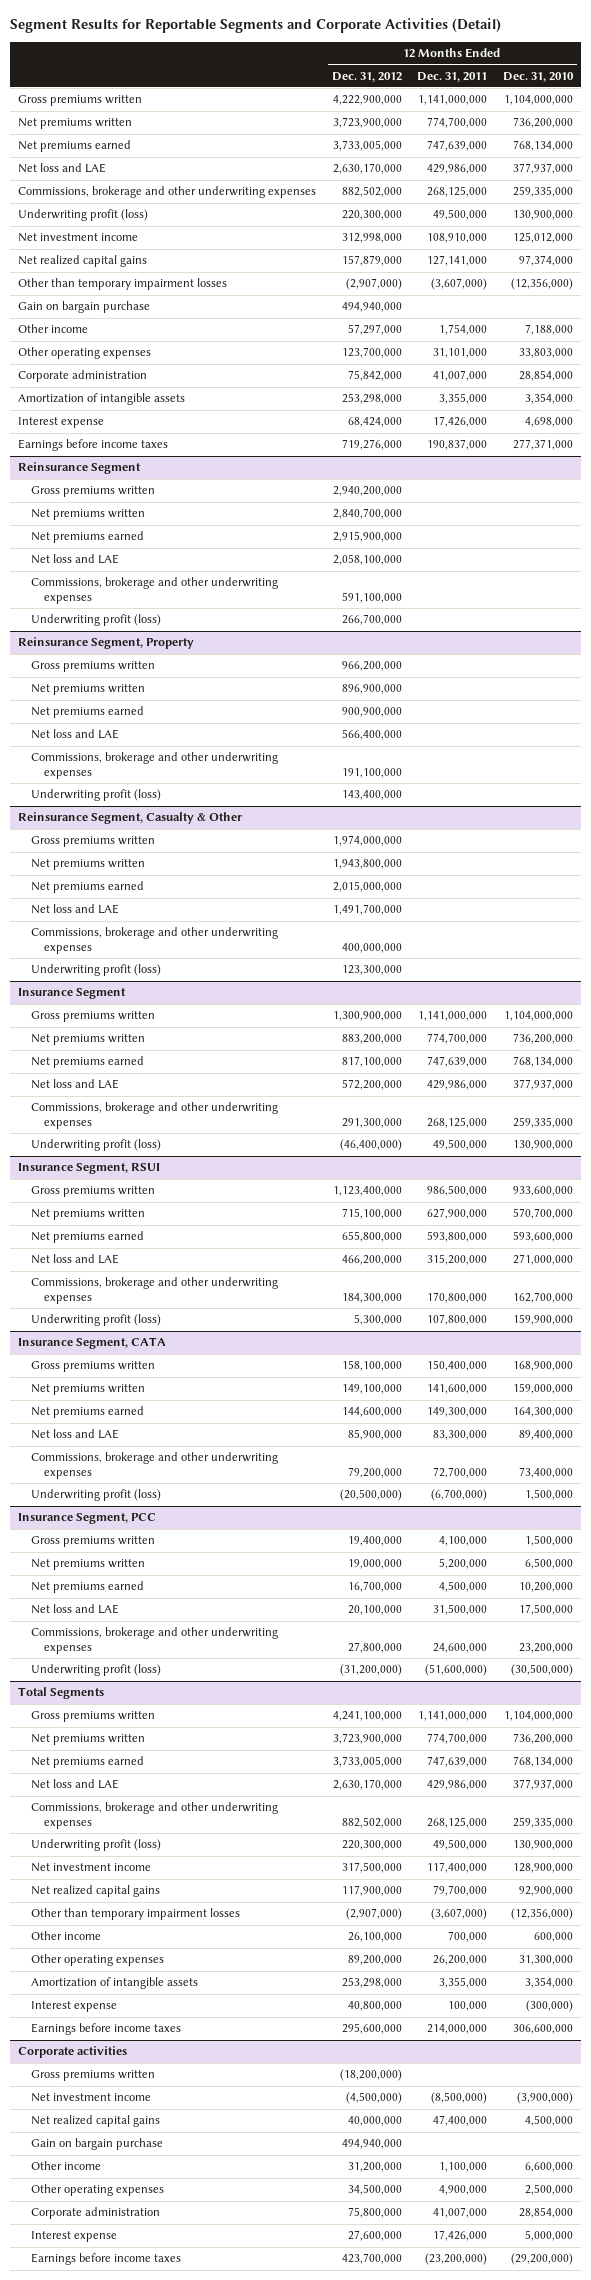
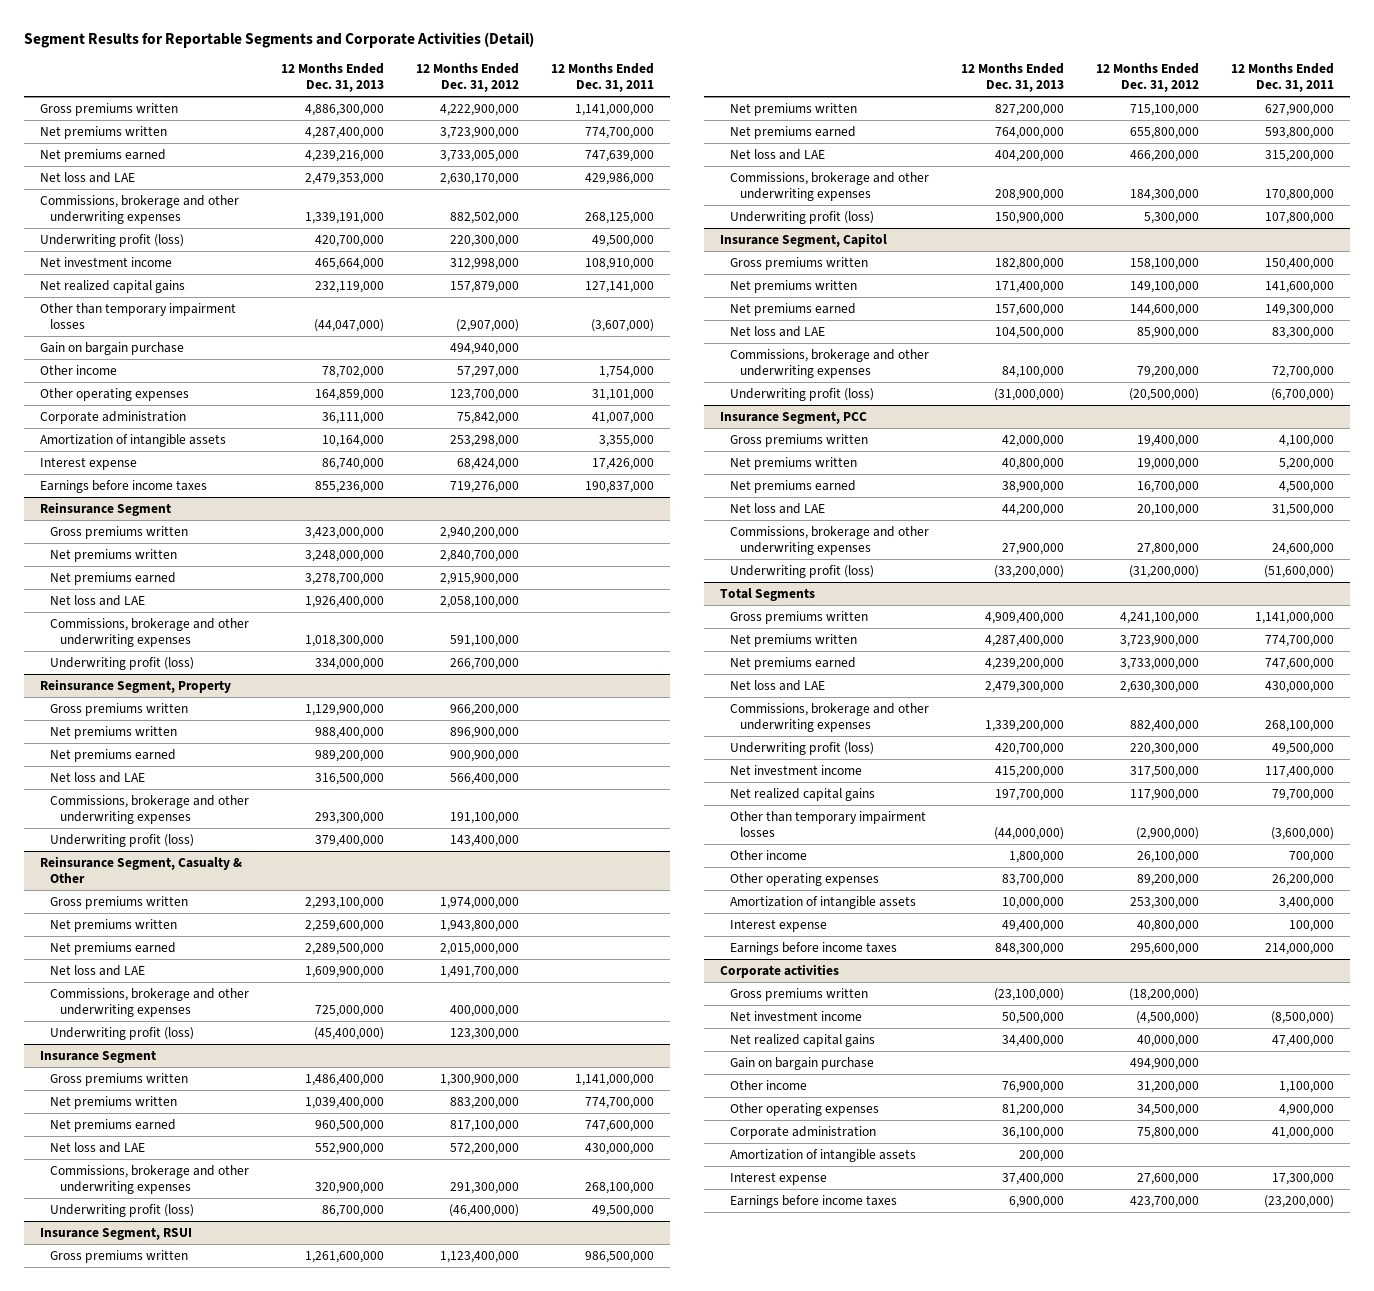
- | 12 Months Ended Dec. 31, 2012 | 12 Months Ended Dec. 31, 2011 | 12 Months Ended Dec. 31, 2010
+ | 12 Months Ended Dec. 31, 2013 | 12 Months Ended Dec. 31, 2012 | 12 Months Ended Dec. 31, 2011
@ Insurance Segment
- Net premiums earned | 817,100,000 | 747,639,000 | 768,134,000
- Net loss and LAE | 572,200,000 | 429,986,000 | 377,937,000
- Commissions, brokerage and other underwriting expenses | 291,300,000 | 268,125,000 | 259,335,000
+ Net premiums earned | 960,500,000 | 817,100,000 | 747,600,000
+ Net loss and LAE | 552,900,000 | 572,200,000 | 430,000,000
+ Commissions, brokerage and other underwriting expenses | 320,900,000 | 291,300,000 | 268,100,000
- Insurance Segment, CATA
+ Insurance Segment, Capitol
@ Total Segments
- Net premiums earned | 3,733,005,000 | 747,639,000 | 768,134,000
- Net loss and LAE | 2,630,170,000 | 429,986,000 | 377,937,000
- Commissions, brokerage and other underwriting expenses | 882,502,000 | 268,125,000 | 259,335,000
+ Net premiums earned | 4,239,200,000 | 3,733,000,000 | 747,600,000
+ Net loss and LAE | 2,479,300,000 | 2,630,300,000 | 430,000,000
+ Commissions, brokerage and other underwriting expenses | 1,339,200,000 | 882,400,000 | 268,100,000
- Other than temporary impairment losses | (2,907,000) | (3,607,000) | (12,356,000)
+ Other than temporary impairment losses | (44,000,000) | (2,900,000) | (3,600,000)
- Amortization of intangible assets | 253,298,000 | 3,355,000 | 3,354,000
+ Amortization of intangible assets | 10,000,000 | 253,300,000 | 3,400,000
@ Corporate activities
- Gain on bargain purchase | 494,940,000 | |
+ Gain on bargain purchase | | 494,900,000 |
- Corporate administration | 75,800,000 | 41,007,000 | 28,854,000
- Interest expense | 27,600,000 | 17,426,000 | 5,000,000
+ Corporate administration | 36,100,000 | 75,800,000 | 41,000,000
+ Amortization of intangible assets | 200,000 | |
+ Interest expense | 37,400,000 | 27,600,000 | 17,300,000

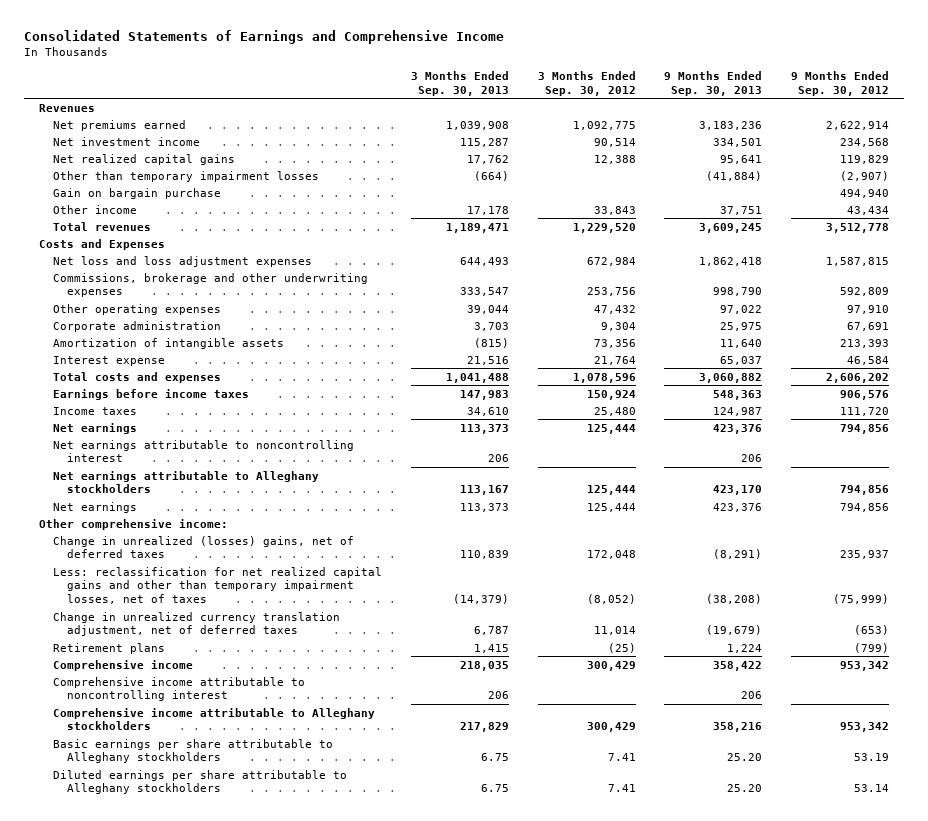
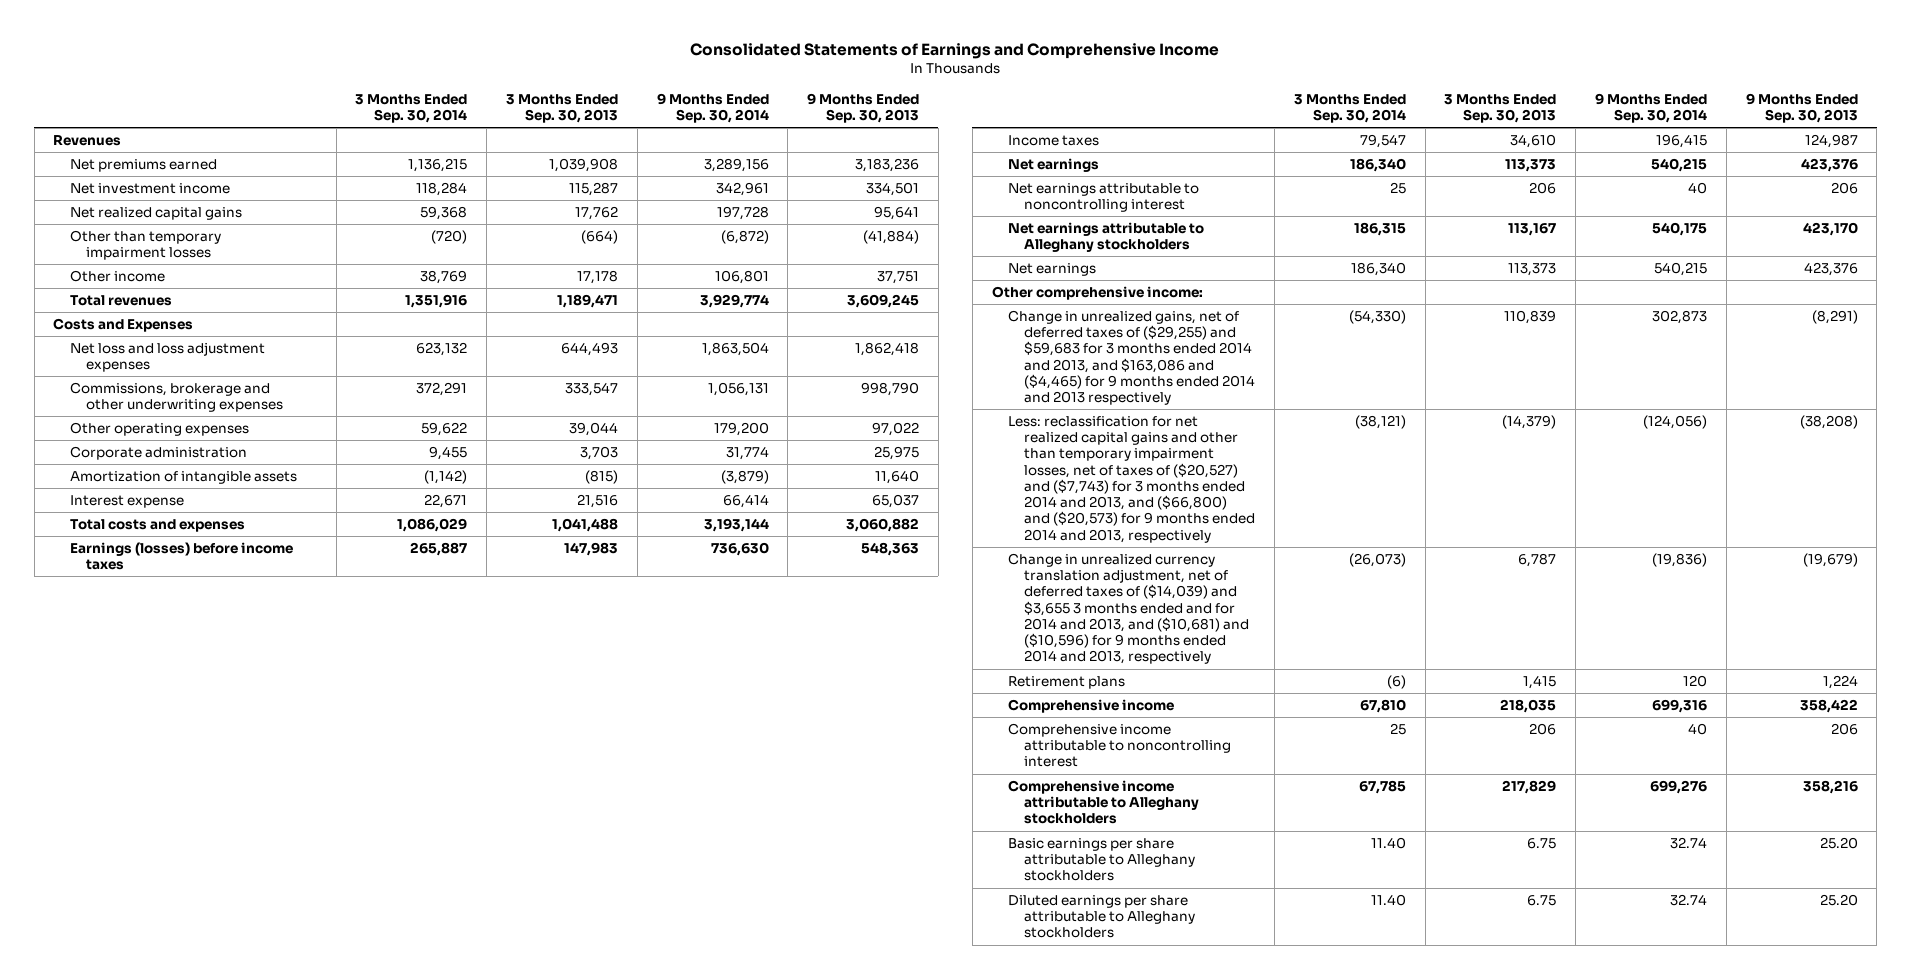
- | 3 Months Ended Sep. 30, 2013 | 3 Months Ended Sep. 30, 2012 | 9 Months Ended Sep. 30, 2013 | 9 Months Ended Sep. 30, 2012
+ | 3 Months Ended Sep. 30, 2014 | 3 Months Ended Sep. 30, 2013 | 9 Months Ended Sep. 30, 2014 | 9 Months Ended Sep. 30, 2013
- Gain on bargain purchase | | | | 494,940
- Earnings before income taxes | 147,983 | 150,924 | 548,363 | 906,576
+ Earnings (losses) before income taxes | 265,887 | 147,983 | 736,630 | 548,363
- Change in unrealized (losses) gains, net of deferred taxes | 110,839 | 172,048 | (8,291) | 235,937
- Less: reclassification for net realized capital gains and other than temporary impairment losses, net of taxes | (14,379) | (8,052) | (38,208) | (75,999)
- Change in unrealized currency translation adjustment, net of deferred taxes | 6,787 | 11,014 | (19,679) | (653)
+ Change in unrealized gains, net of deferred taxes of ($29,255) and $59,683 for 3 months ended 2014 and 2013, and $163,086 and ($4,465) for 9 months ended 2014 and 2013 respectively | (54,330) | 110,839 | 302,873 | (8,291)
+ Less: reclassification for net realized capital gains and other than temporary impairment losses, net of taxes of ($20,527) and ($7,743) for 3 months ended 2014 and 2013, and ($66,800) and ($20,573) for 9 months ended 2014 and 2013, respectively | (38,121) | (14,379) | (124,056) | (38,208)
+ Change in unrealized currency translation adjustment, net of deferred taxes of ($14,039) and $3,655 3 months ended and for 2014 and 2013, and ($10,681) and ($10,596) for 9 months ended 2014 and 2013, respectively | (26,073) | 6,787 | (19,836) | (19,679)

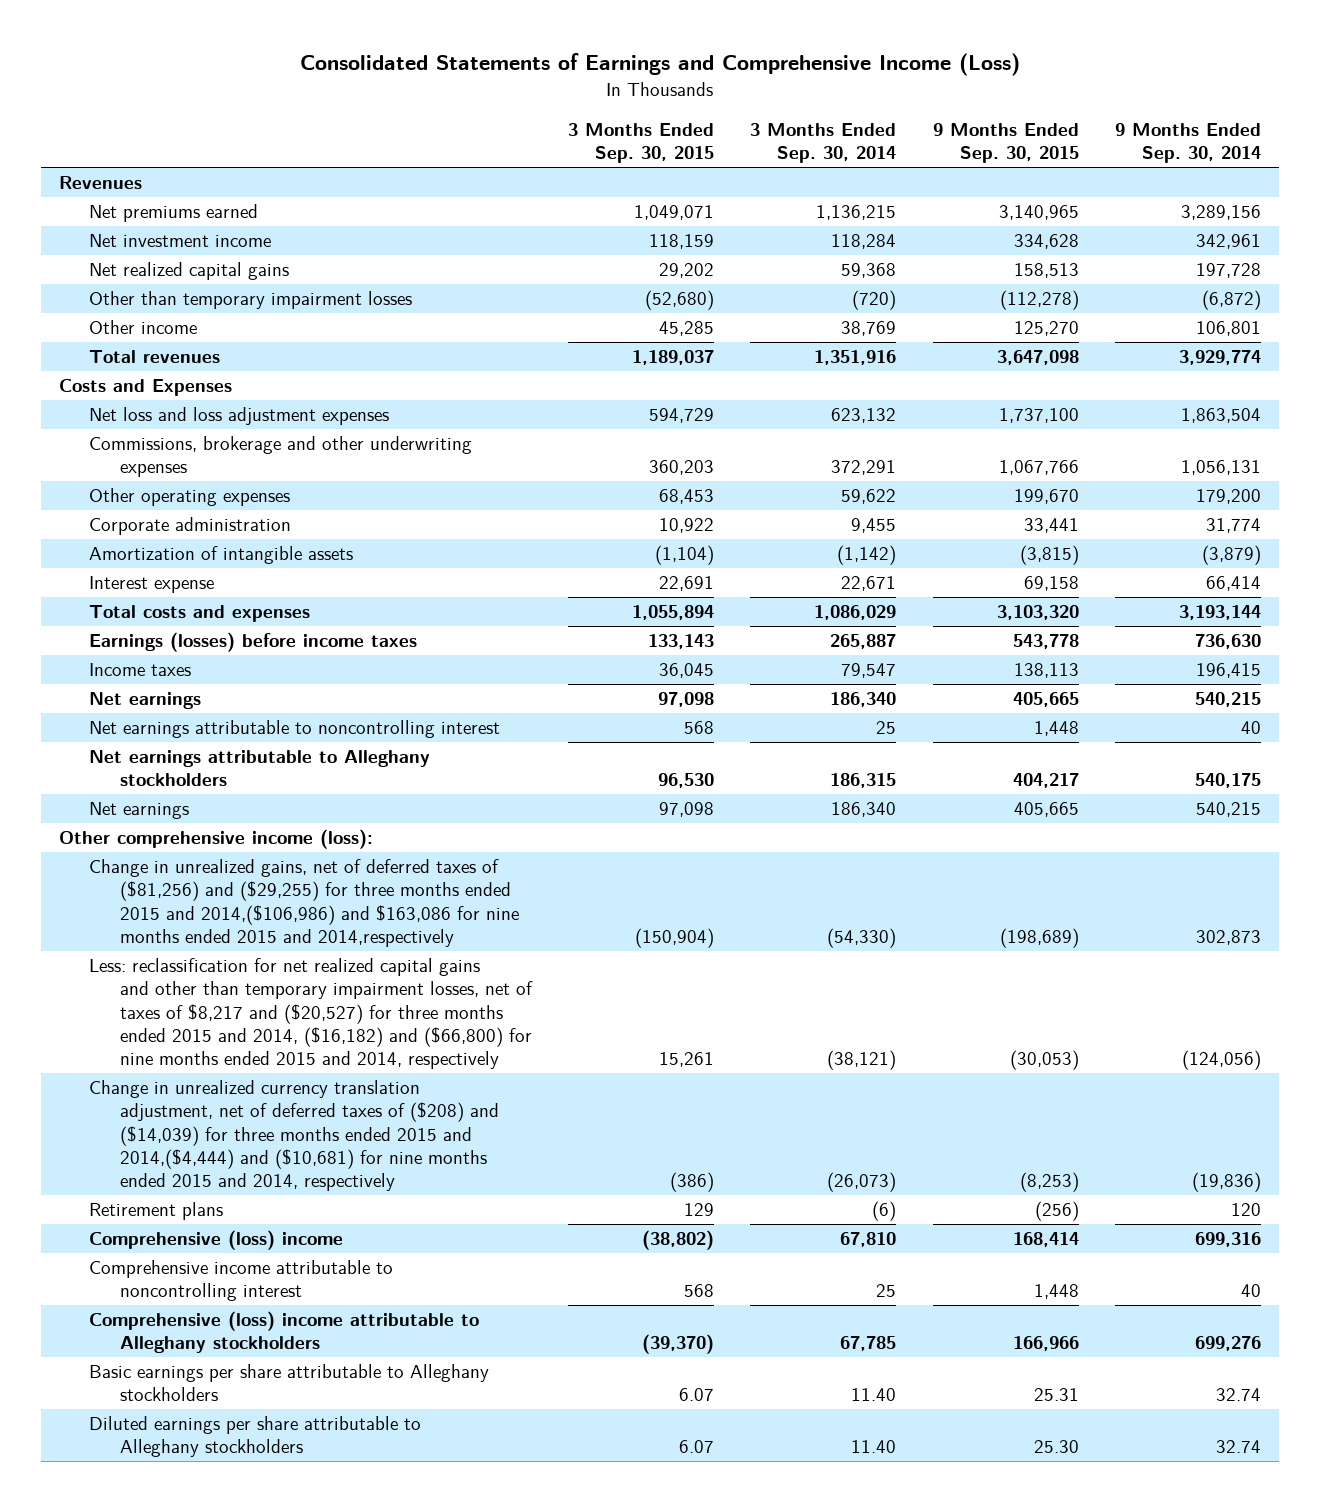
- Consolidated Statements of Earnings and Comprehensive Income
+ Consolidated Statements of Earnings and Comprehensive Income (Loss)
- | 3 Months Ended Sep. 30, 2014 | 3 Months Ended Sep. 30, 2013 | 9 Months Ended Sep. 30, 2014 | 9 Months Ended Sep. 30, 2013
+ | 3 Months Ended Sep. 30, 2015 | 3 Months Ended Sep. 30, 2014 | 9 Months Ended Sep. 30, 2015 | 9 Months Ended Sep. 30, 2014
- Other comprehensive income:
- Change in unrealized gains, net of deferred taxes of ($29,255) and $59,683 for 3 months ended 2014 and 2013, and $163,086 and ($4,465) for 9 months ended 2014 and 2013 respectively | (54,330) | 110,839 | 302,873 | (8,291)
- Less: reclassification for net realized capital gains and other than temporary impairment losses, net of taxes of ($20,527) and ($7,743) for 3 months ended 2014 and 2013, and ($66,800) and ($20,573) for 9 months ended 2014 and 2013, respectively | (38,121) | (14,379) | (124,056) | (38,208)
- Change in unrealized currency translation adjustment, net of deferred taxes of ($14,039) and $3,655 3 months ended and for 2014 and 2013, and ($10,681) and ($10,596) for 9 months ended 2014 and 2013, respectively | (26,073) | 6,787 | (19,836) | (19,679)
+ Other comprehensive income (loss):
+ Change in unrealized gains, net of deferred taxes of ($81,256) and ($29,255) for three months ended 2015 and 2014,($106,986) and $163,086 for nine months ended 2015 and 2014,respectively | (150,904) | (54,330) | (198,689) | 302,873
+ Less: reclassification for net realized capital gains and other than temporary impairment losses, net of taxes of $8,217 and ($20,527) for three months ended 2015 and 2014, ($16,182) and ($66,800) for nine months ended 2015 and 2014, respectively | 15,261 | (38,121) | (30,053) | (124,056)
+ Change in unrealized currency translation adjustment, net of deferred taxes of ($208) and ($14,039) for three months ended 2015 and 2014,($4,444) and ($10,681) for nine months ended 2015 and 2014, respectively | (386) | (26,073) | (8,253) | (19,836)
- Comprehensive income | 67,810 | 218,035 | 699,316 | 358,422
+ Comprehensive (loss) income | (38,802) | 67,810 | 168,414 | 699,316
- Comprehensive income attributable to Alleghany stockholders | 67,785 | 217,829 | 699,276 | 358,216
+ Comprehensive (loss) income attributable to Alleghany stockholders | (39,370) | 67,785 | 166,966 | 699,276

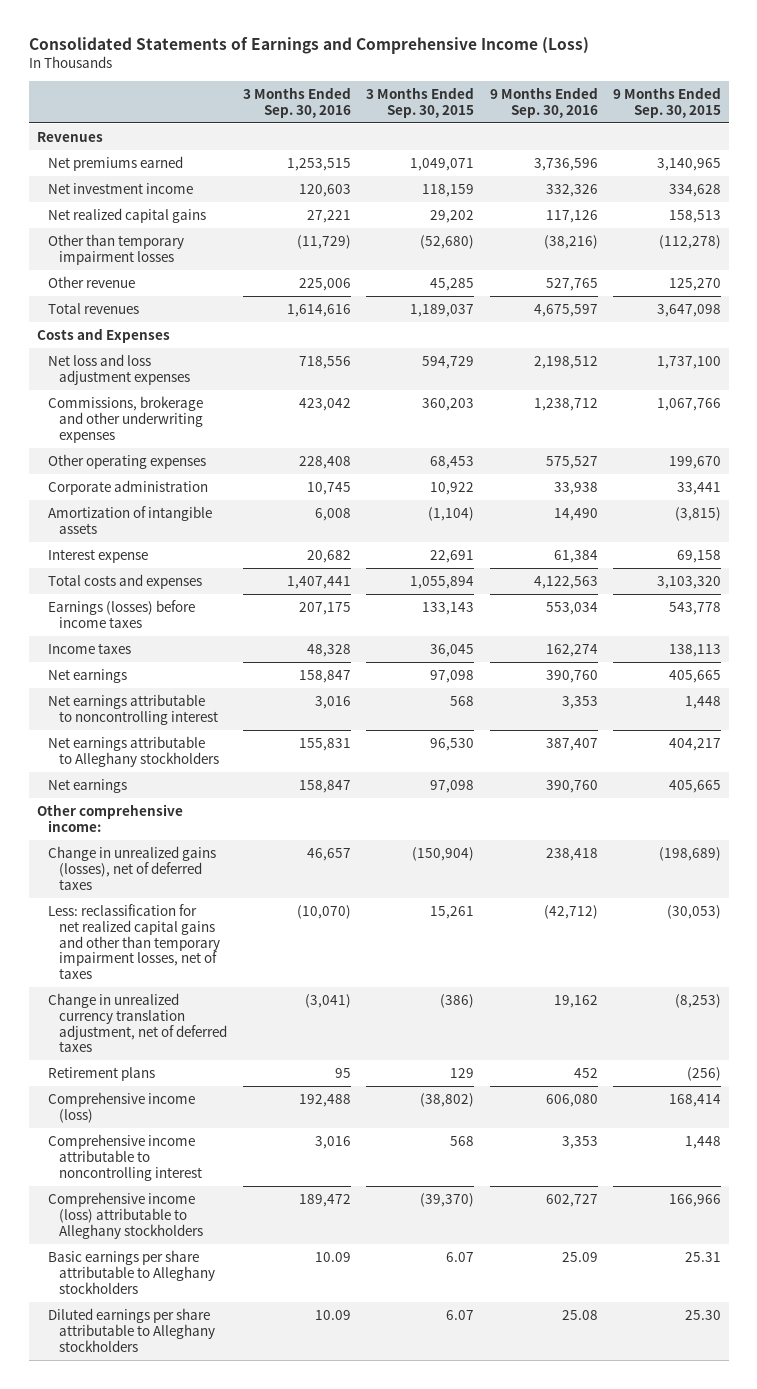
- | 3 Months Ended Sep. 30, 2015 | 3 Months Ended Sep. 30, 2014 | 9 Months Ended Sep. 30, 2015 | 9 Months Ended Sep. 30, 2014
+ | 3 Months Ended Sep. 30, 2016 | 3 Months Ended Sep. 30, 2015 | 9 Months Ended Sep. 30, 2016 | 9 Months Ended Sep. 30, 2015
- Other income | 45,285 | 38,769 | 125,270 | 106,801
+ Other revenue | 225,006 | 45,285 | 527,765 | 125,270
- Other comprehensive income (loss):
- Change in unrealized gains, net of deferred taxes of ($81,256) and ($29,255) for three months ended 2015 and 2014,($106,986) and $163,086 for nine months ended 2015 and 2014,respectively | (150,904) | (54,330) | (198,689) | 302,873
- Less: reclassification for net realized capital gains and other than temporary impairment losses, net of taxes of $8,217 and ($20,527) for three months ended 2015 and 2014, ($16,182) and ($66,800) for nine months ended 2015 and 2014, respectively | 15,261 | (38,121) | (30,053) | (124,056)
- Change in unrealized currency translation adjustment, net of deferred taxes of ($208) and ($14,039) for three months ended 2015 and 2014,($4,444) and ($10,681) for nine months ended 2015 and 2014, respectively | (386) | (26,073) | (8,253) | (19,836)
+ Other comprehensive income:
+ Change in unrealized gains (losses), net of deferred taxes | 46,657 | (150,904) | 238,418 | (198,689)
+ Less: reclassification for net realized capital gains and other than temporary impairment losses, net of taxes | (10,070) | 15,261 | (42,712) | (30,053)
+ Change in unrealized currency translation adjustment, net of deferred taxes | (3,041) | (386) | 19,162 | (8,253)
- Comprehensive (loss) income | (38,802) | 67,810 | 168,414 | 699,316
+ Comprehensive income (loss) | 192,488 | (38,802) | 606,080 | 168,414
- Comprehensive (loss) income attributable to Alleghany stockholders | (39,370) | 67,785 | 166,966 | 699,276
+ Comprehensive income (loss) attributable to Alleghany stockholders | 189,472 | (39,370) | 602,727 | 166,966

